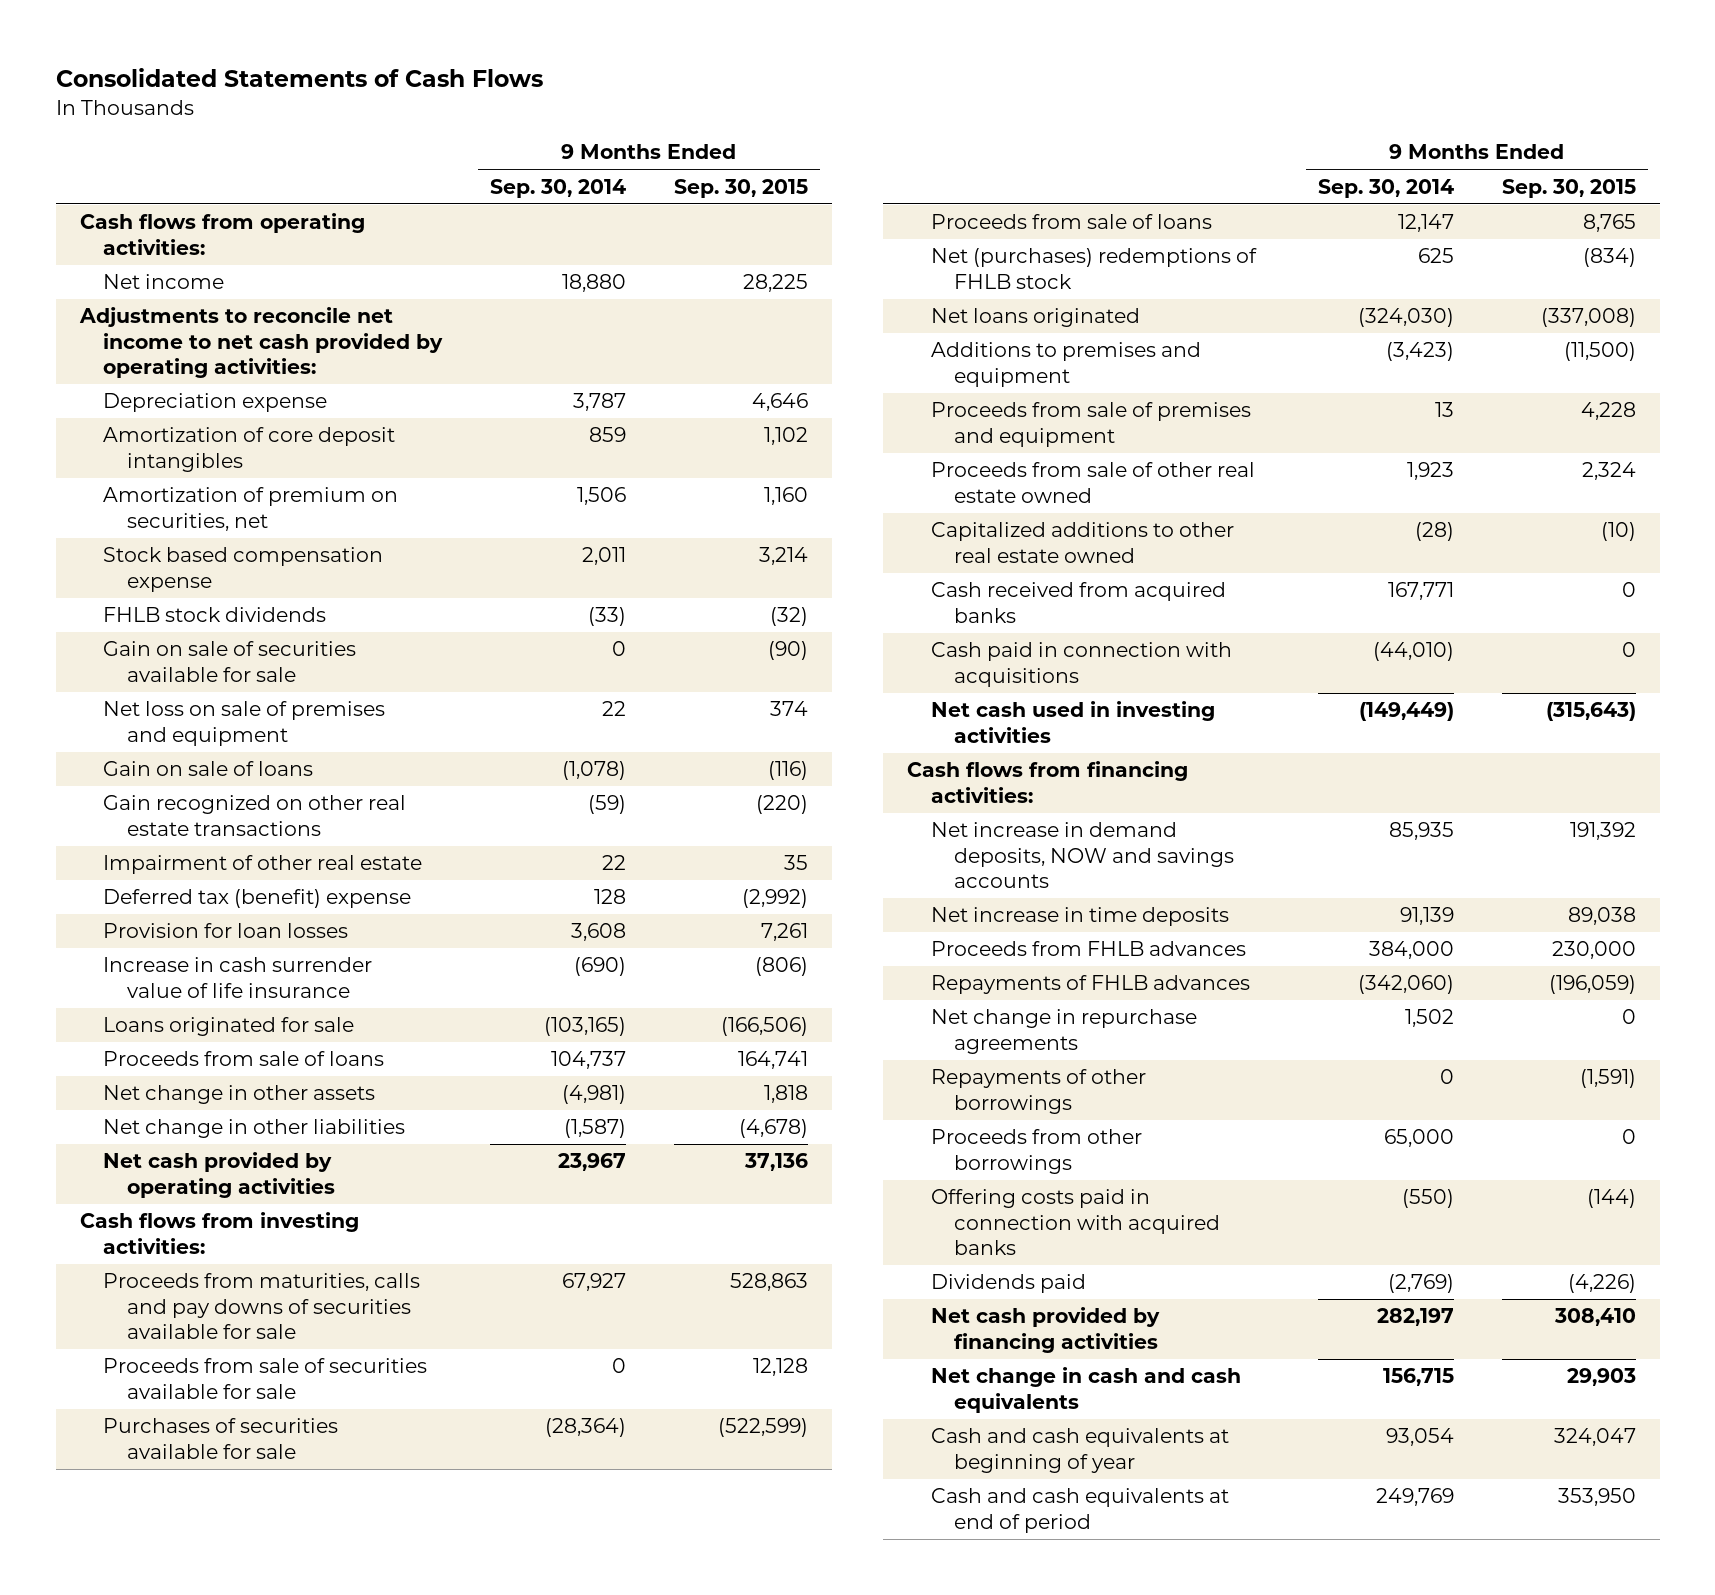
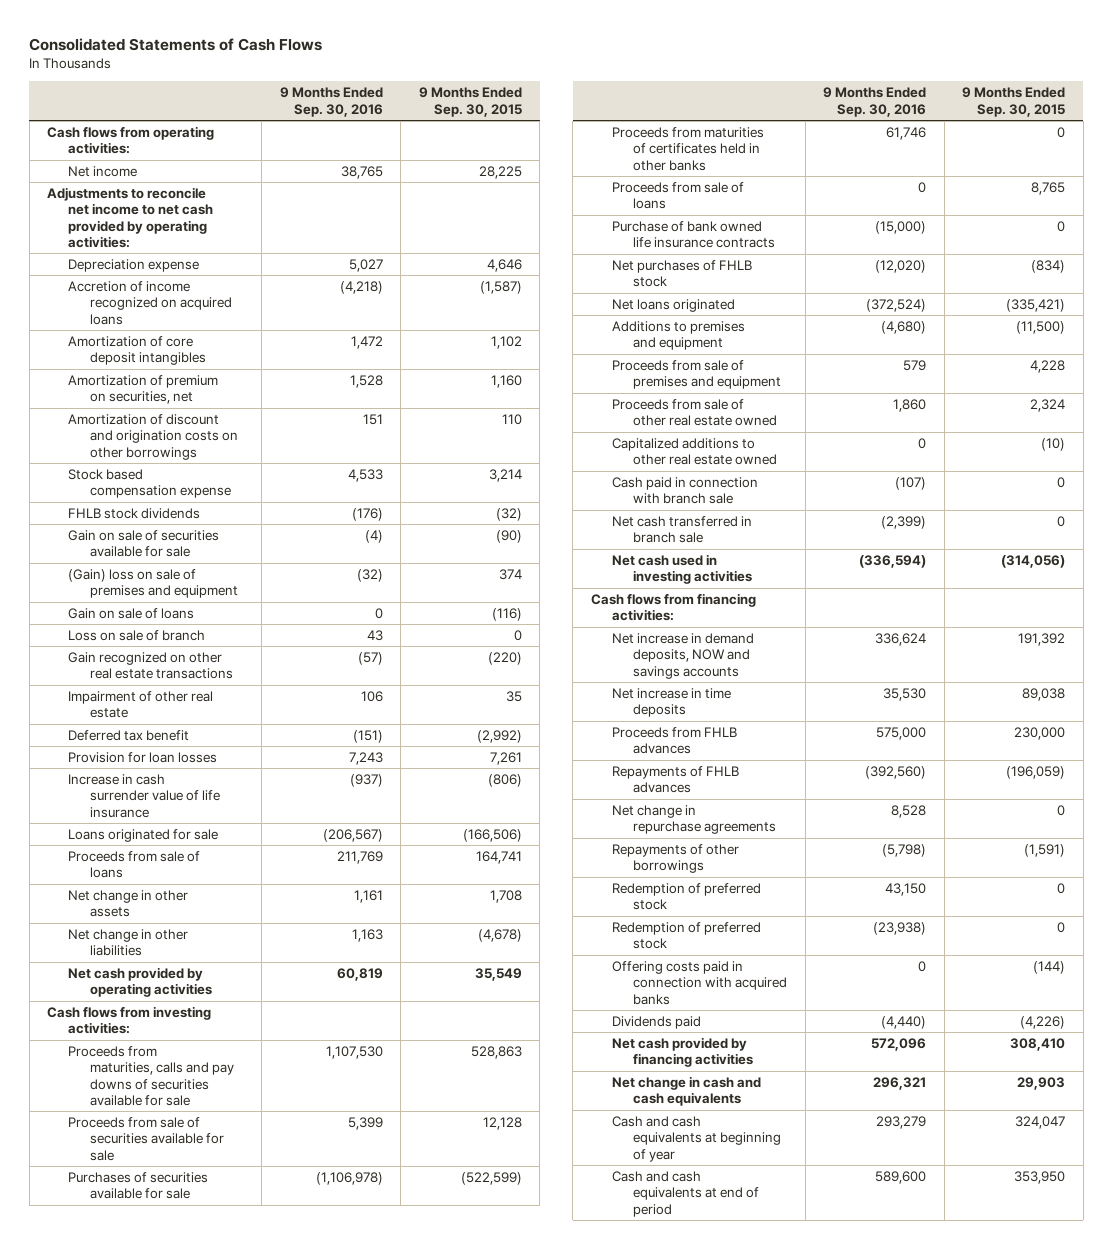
- | 9 Months Ended Sep. 30, 2014 | 9 Months Ended Sep. 30, 2015
+ | 9 Months Ended Sep. 30, 2016 | 9 Months Ended Sep. 30, 2015
+ Accretion of income recognized on acquired loans | (4,218) | (1,587)
+ Amortization of discount and origination costs on other borrowings | 151 | 110
- Net loss on sale of premises and equipment | 22 | 374
+ (Gain) loss on sale of premises and equipment | (32) | 374
+ Loss on sale of branch | 43 | 0
- Deferred tax (benefit) expense | 128 | (2,992)
+ Deferred tax benefit | (151) | (2,992)
- Net change in other assets | (4,981) | 1,818
+ Net change in other assets | 1,161 | 1,708
- Net cash provided by operating activities | 23,967 | 37,136
+ Net cash provided by operating activities | 60,819 | 35,549
+ Proceeds from maturities of certificates held in other banks | 61,746 | 0
- Net (purchases) redemptions of FHLB stock | 625 | (834)
- Net loans originated | (324,030) | (337,008)
+ Purchase of bank owned life insurance contracts | (15,000) | 0
+ Net purchases of FHLB stock | (12,020) | (834)
+ Net loans originated | (372,524) | (335,421)
- Cash received from acquired banks | 167,771 | 0
- Cash paid in connection with acquisitions | (44,010) | 0
- Net cash used in investing activities | (149,449) | (315,643)
+ Cash paid in connection with branch sale | (107) | 0
+ Net cash transferred in branch sale | (2,399) | 0
+ Net cash used in investing activities | (336,594) | (314,056)
- Proceeds from other borrowings | 65,000 | 0
+ Redemption of preferred stock | 43,150 | 0
+ Redemption of preferred stock | (23,938) | 0

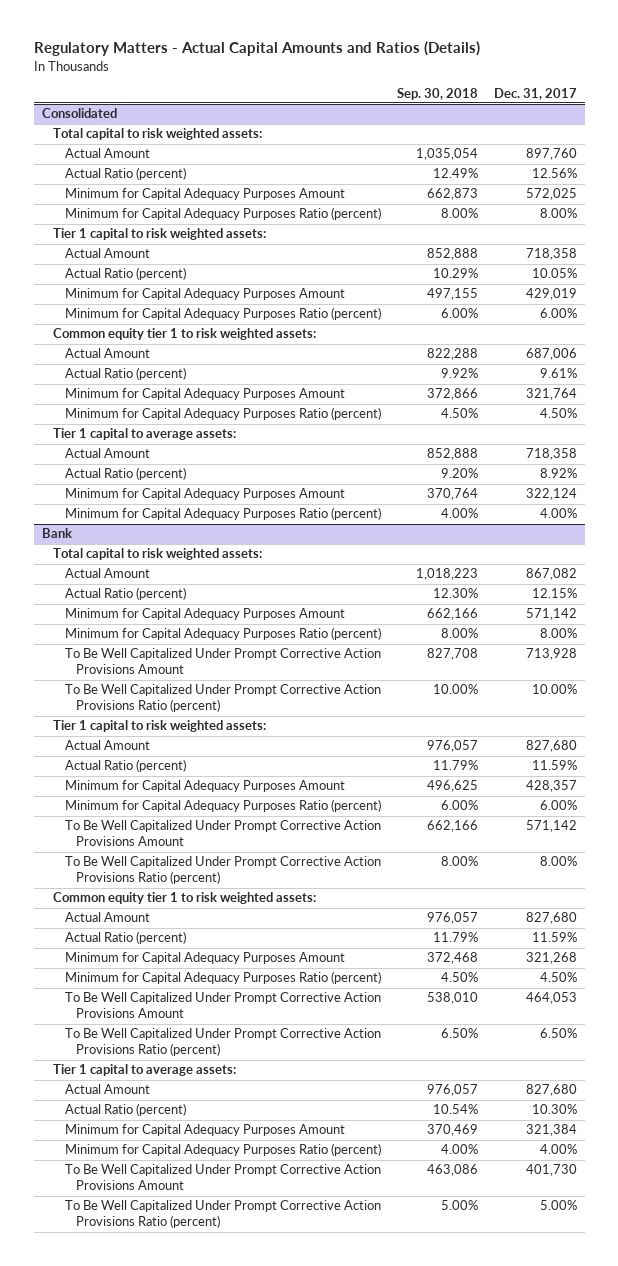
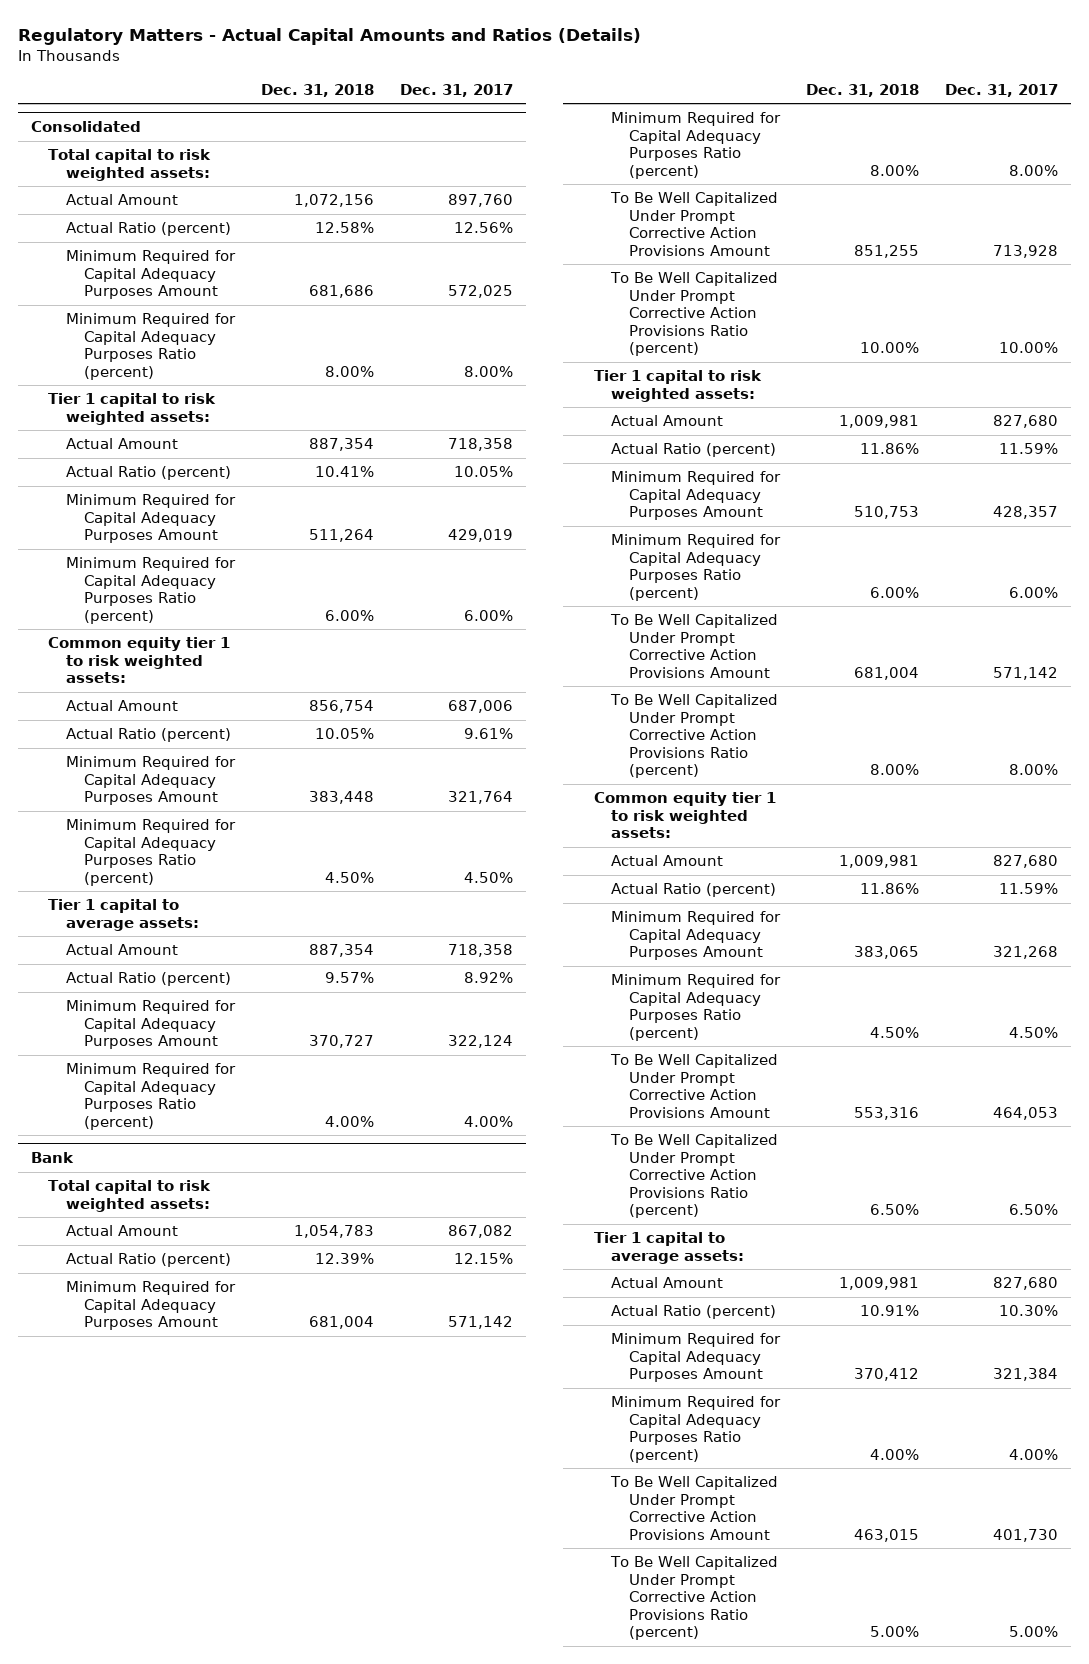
- | Sep. 30, 2018 | Dec. 31, 2017
+ | Dec. 31, 2018 | Dec. 31, 2017
@ Consolidated
- Minimum for Capital Adequacy Purposes Amount | 662,873 | 572,025
- Minimum for Capital Adequacy Purposes Ratio (percent) | 8.00% | 8.00%
+ Minimum Required for Capital Adequacy Purposes Amount | 681,686 | 572,025
+ Minimum Required for Capital Adequacy Purposes Ratio (percent) | 8.00% | 8.00%
- Minimum for Capital Adequacy Purposes Amount | 497,155 | 429,019
- Minimum for Capital Adequacy Purposes Ratio (percent) | 6.00% | 6.00%
+ Minimum Required for Capital Adequacy Purposes Amount | 511,264 | 429,019
+ Minimum Required for Capital Adequacy Purposes Ratio (percent) | 6.00% | 6.00%
- Minimum for Capital Adequacy Purposes Amount | 372,866 | 321,764
- Minimum for Capital Adequacy Purposes Ratio (percent) | 4.50% | 4.50%
+ Minimum Required for Capital Adequacy Purposes Amount | 383,448 | 321,764
+ Minimum Required for Capital Adequacy Purposes Ratio (percent) | 4.50% | 4.50%
- Minimum for Capital Adequacy Purposes Amount | 370,764 | 322,124
- Minimum for Capital Adequacy Purposes Ratio (percent) | 4.00% | 4.00%
+ Minimum Required for Capital Adequacy Purposes Amount | 370,727 | 322,124
+ Minimum Required for Capital Adequacy Purposes Ratio (percent) | 4.00% | 4.00%
@ Bank
- Minimum for Capital Adequacy Purposes Amount | 662,166 | 571,142
- Minimum for Capital Adequacy Purposes Ratio (percent) | 8.00% | 8.00%
+ Minimum Required for Capital Adequacy Purposes Amount | 681,004 | 571,142
+ Minimum Required for Capital Adequacy Purposes Ratio (percent) | 8.00% | 8.00%
- Minimum for Capital Adequacy Purposes Amount | 496,625 | 428,357
- Minimum for Capital Adequacy Purposes Ratio (percent) | 6.00% | 6.00%
+ Minimum Required for Capital Adequacy Purposes Amount | 510,753 | 428,357
+ Minimum Required for Capital Adequacy Purposes Ratio (percent) | 6.00% | 6.00%
- Minimum for Capital Adequacy Purposes Amount | 372,468 | 321,268
- Minimum for Capital Adequacy Purposes Ratio (percent) | 4.50% | 4.50%
+ Minimum Required for Capital Adequacy Purposes Amount | 383,065 | 321,268
+ Minimum Required for Capital Adequacy Purposes Ratio (percent) | 4.50% | 4.50%
- Minimum for Capital Adequacy Purposes Amount | 370,469 | 321,384
- Minimum for Capital Adequacy Purposes Ratio (percent) | 4.00% | 4.00%
+ Minimum Required for Capital Adequacy Purposes Amount | 370,412 | 321,384
+ Minimum Required for Capital Adequacy Purposes Ratio (percent) | 4.00% | 4.00%

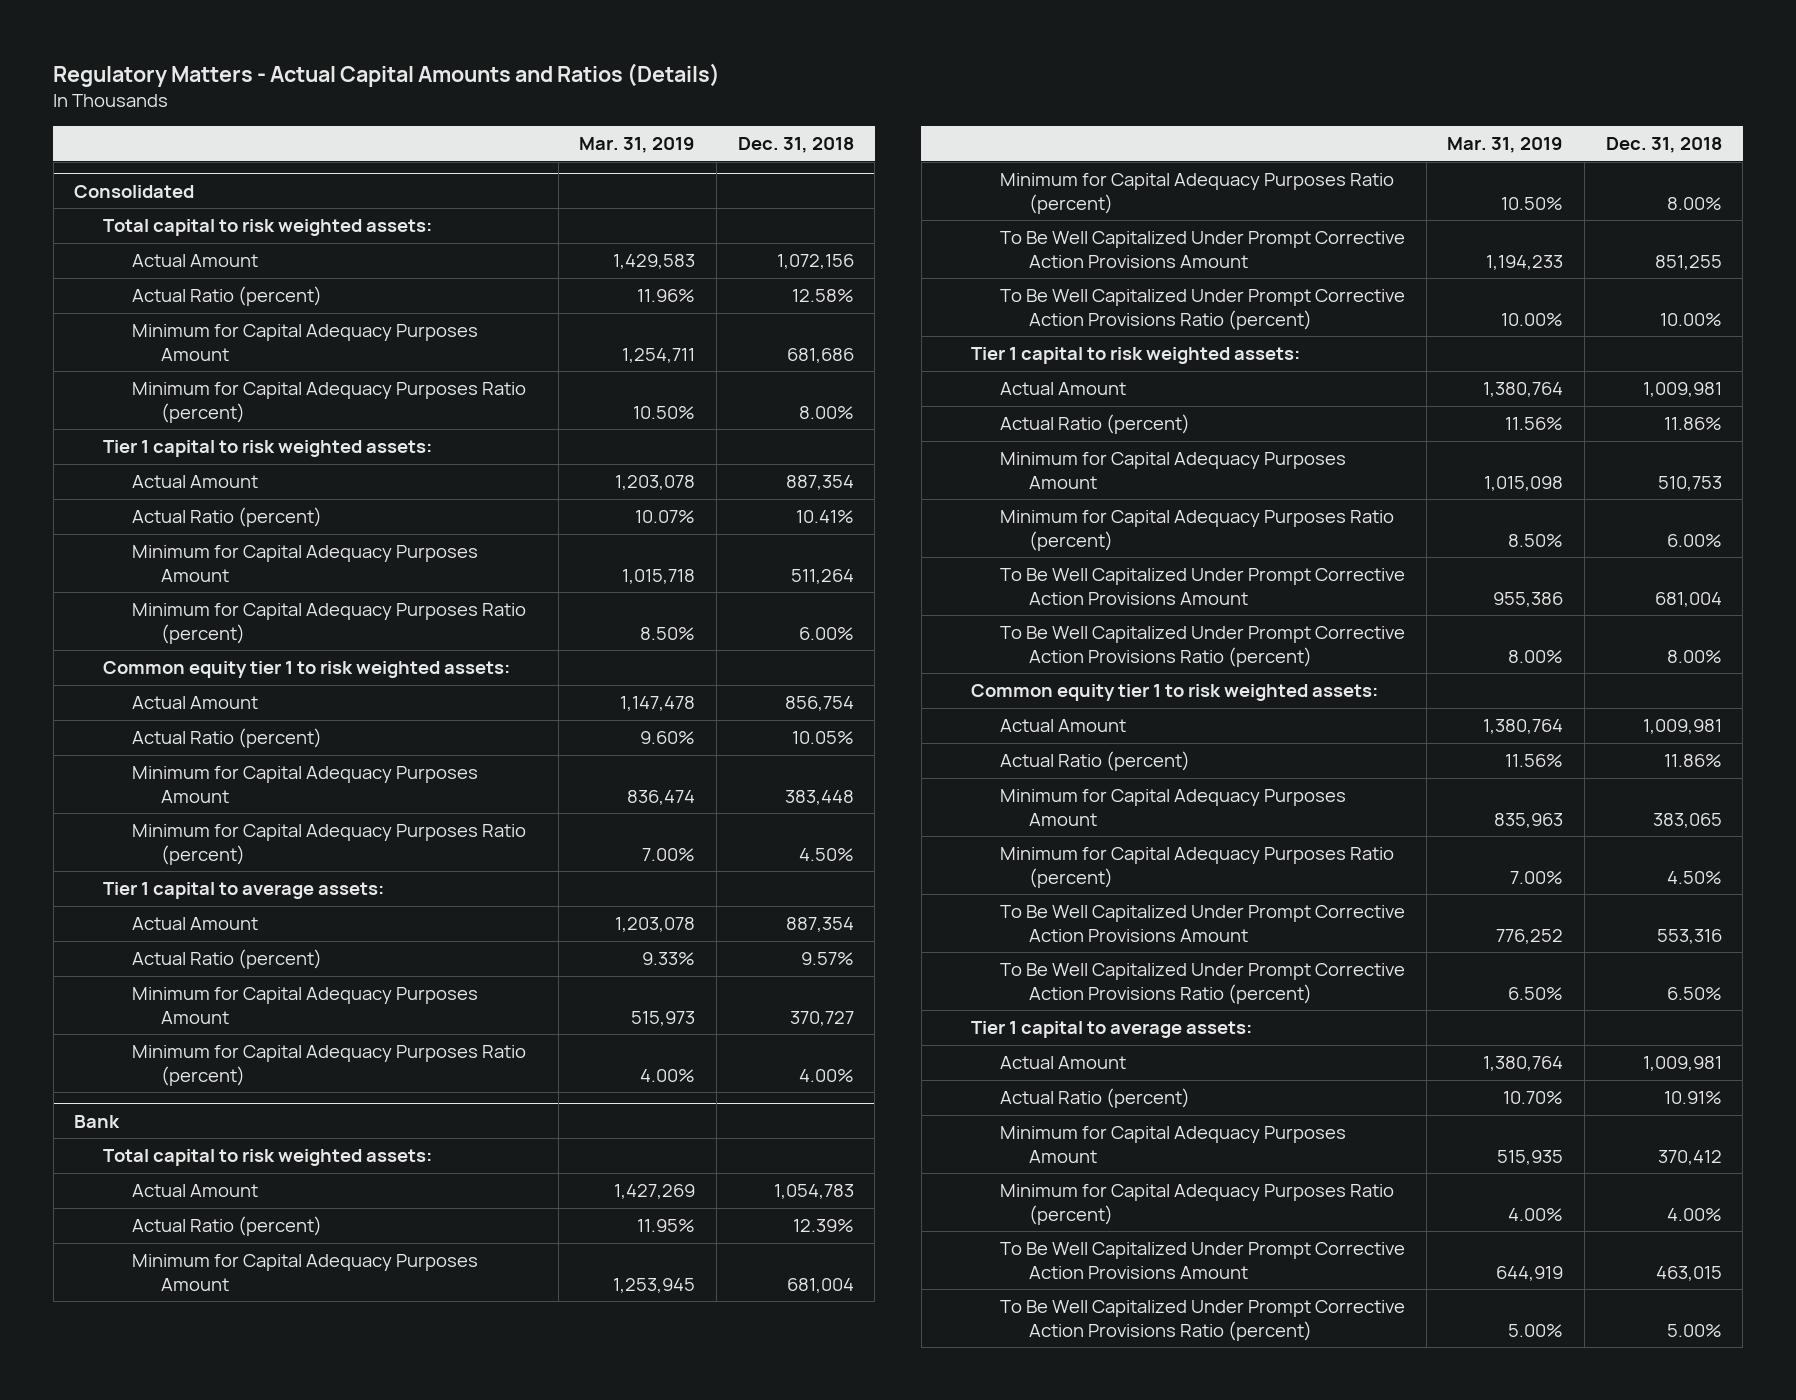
- | Dec. 31, 2018 | Dec. 31, 2017
+ | Mar. 31, 2019 | Dec. 31, 2018
@ Consolidated
- Minimum Required for Capital Adequacy Purposes Amount | 681,686 | 572,025
- Minimum Required for Capital Adequacy Purposes Ratio (percent) | 8.00% | 8.00%
+ Minimum for Capital Adequacy Purposes Amount | 1,254,711 | 681,686
+ Minimum for Capital Adequacy Purposes Ratio (percent) | 10.50% | 8.00%
- Minimum Required for Capital Adequacy Purposes Amount | 511,264 | 429,019
- Minimum Required for Capital Adequacy Purposes Ratio (percent) | 6.00% | 6.00%
+ Minimum for Capital Adequacy Purposes Amount | 1,015,718 | 511,264
+ Minimum for Capital Adequacy Purposes Ratio (percent) | 8.50% | 6.00%
- Minimum Required for Capital Adequacy Purposes Amount | 383,448 | 321,764
- Minimum Required for Capital Adequacy Purposes Ratio (percent) | 4.50% | 4.50%
+ Minimum for Capital Adequacy Purposes Amount | 836,474 | 383,448
+ Minimum for Capital Adequacy Purposes Ratio (percent) | 7.00% | 4.50%
- Minimum Required for Capital Adequacy Purposes Amount | 370,727 | 322,124
- Minimum Required for Capital Adequacy Purposes Ratio (percent) | 4.00% | 4.00%
+ Minimum for Capital Adequacy Purposes Amount | 515,973 | 370,727
+ Minimum for Capital Adequacy Purposes Ratio (percent) | 4.00% | 4.00%
@ Bank
- Minimum Required for Capital Adequacy Purposes Amount | 681,004 | 571,142
- Minimum Required for Capital Adequacy Purposes Ratio (percent) | 8.00% | 8.00%
+ Minimum for Capital Adequacy Purposes Amount | 1,253,945 | 681,004
+ Minimum for Capital Adequacy Purposes Ratio (percent) | 10.50% | 8.00%
- Minimum Required for Capital Adequacy Purposes Amount | 510,753 | 428,357
- Minimum Required for Capital Adequacy Purposes Ratio (percent) | 6.00% | 6.00%
+ Minimum for Capital Adequacy Purposes Amount | 1,015,098 | 510,753
+ Minimum for Capital Adequacy Purposes Ratio (percent) | 8.50% | 6.00%
- Minimum Required for Capital Adequacy Purposes Amount | 383,065 | 321,268
- Minimum Required for Capital Adequacy Purposes Ratio (percent) | 4.50% | 4.50%
+ Minimum for Capital Adequacy Purposes Amount | 835,963 | 383,065
+ Minimum for Capital Adequacy Purposes Ratio (percent) | 7.00% | 4.50%
- Minimum Required for Capital Adequacy Purposes Amount | 370,412 | 321,384
- Minimum Required for Capital Adequacy Purposes Ratio (percent) | 4.00% | 4.00%
+ Minimum for Capital Adequacy Purposes Amount | 515,935 | 370,412
+ Minimum for Capital Adequacy Purposes Ratio (percent) | 4.00% | 4.00%

